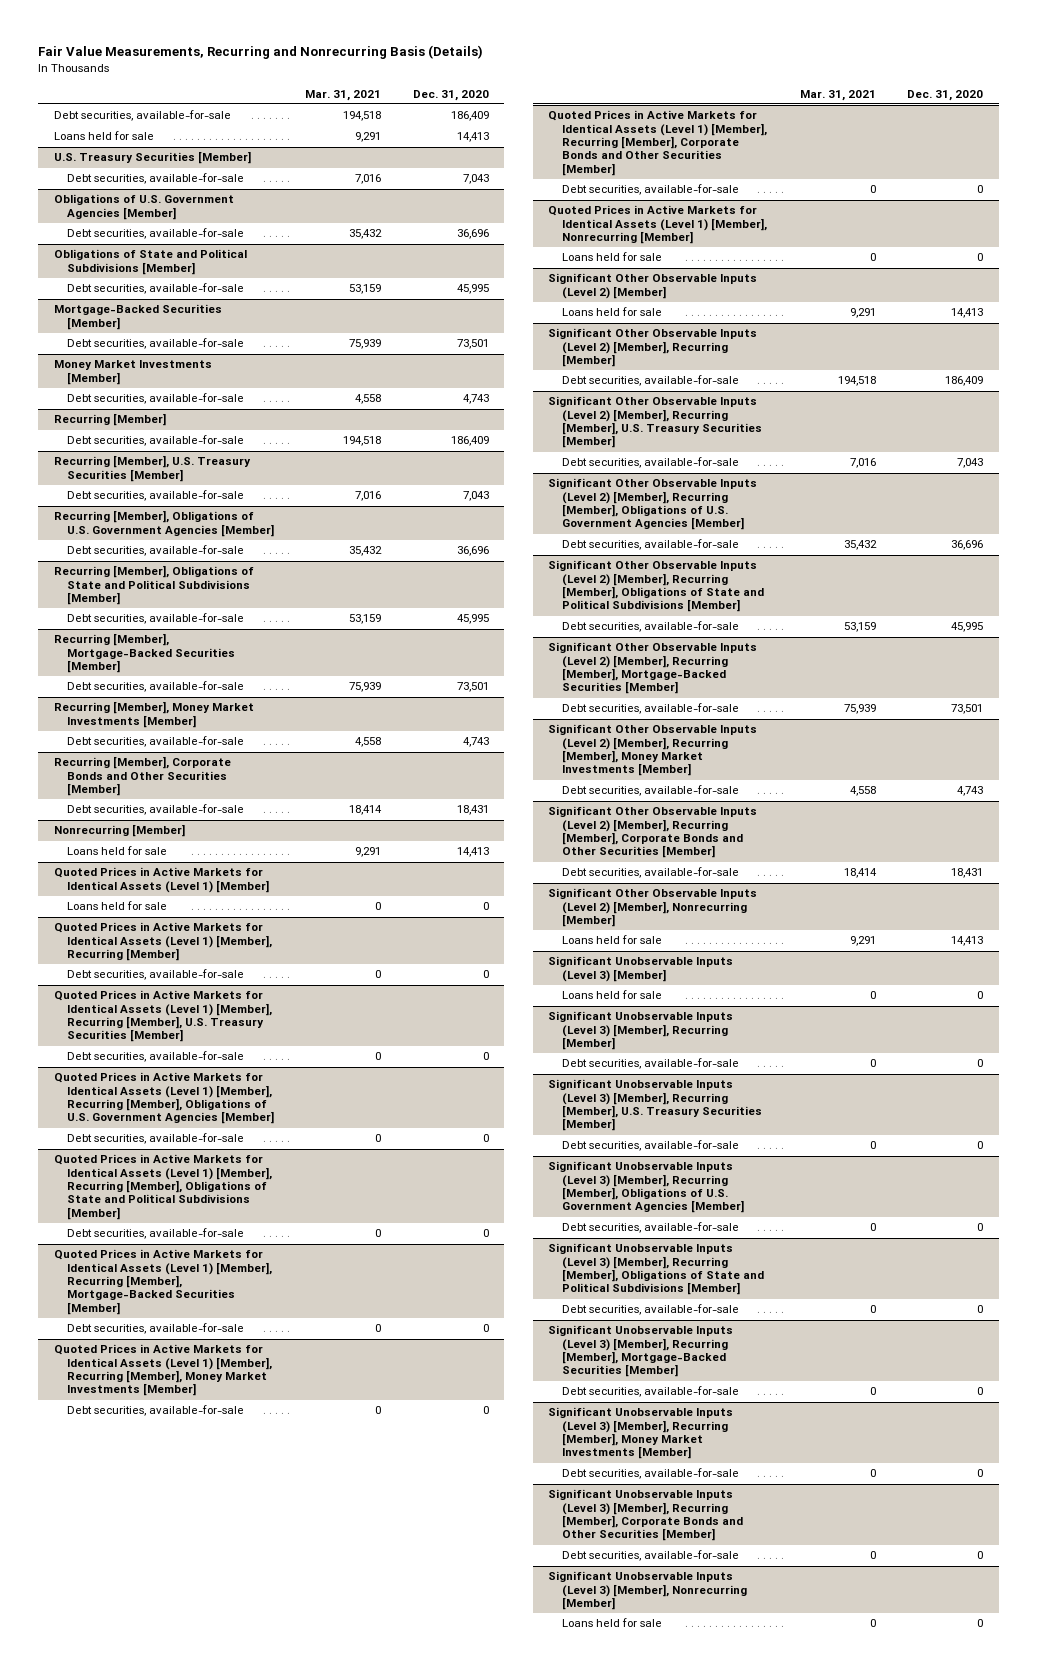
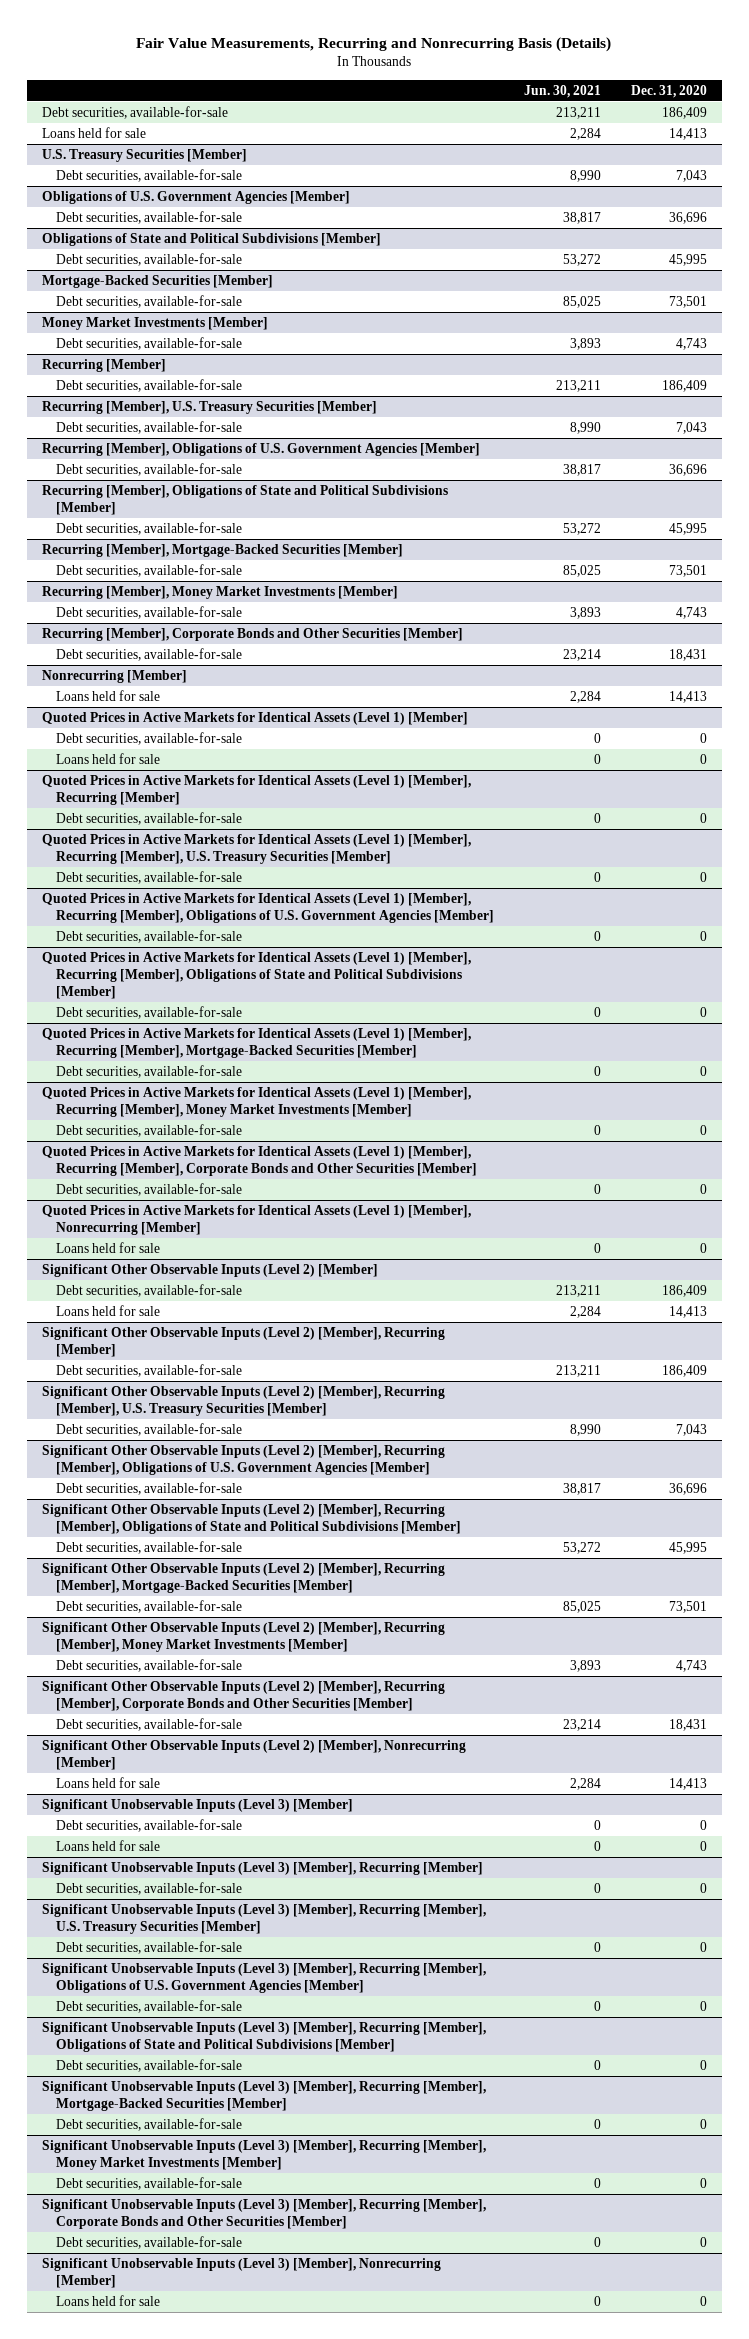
- | Mar. 31, 2021 | Dec. 31, 2020
+ | Jun. 30, 2021 | Dec. 31, 2020
@ Quoted Prices in Active Markets for Identical Assets (Level 1) [Member]
+ Debt securities, available-for-sale | 0 | 0
@ Significant Other Observable Inputs (Level 2) [Member]
+ Debt securities, available-for-sale | 213,211 | 186,409
@ Significant Unobservable Inputs (Level 3) [Member]
+ Debt securities, available-for-sale | 0 | 0

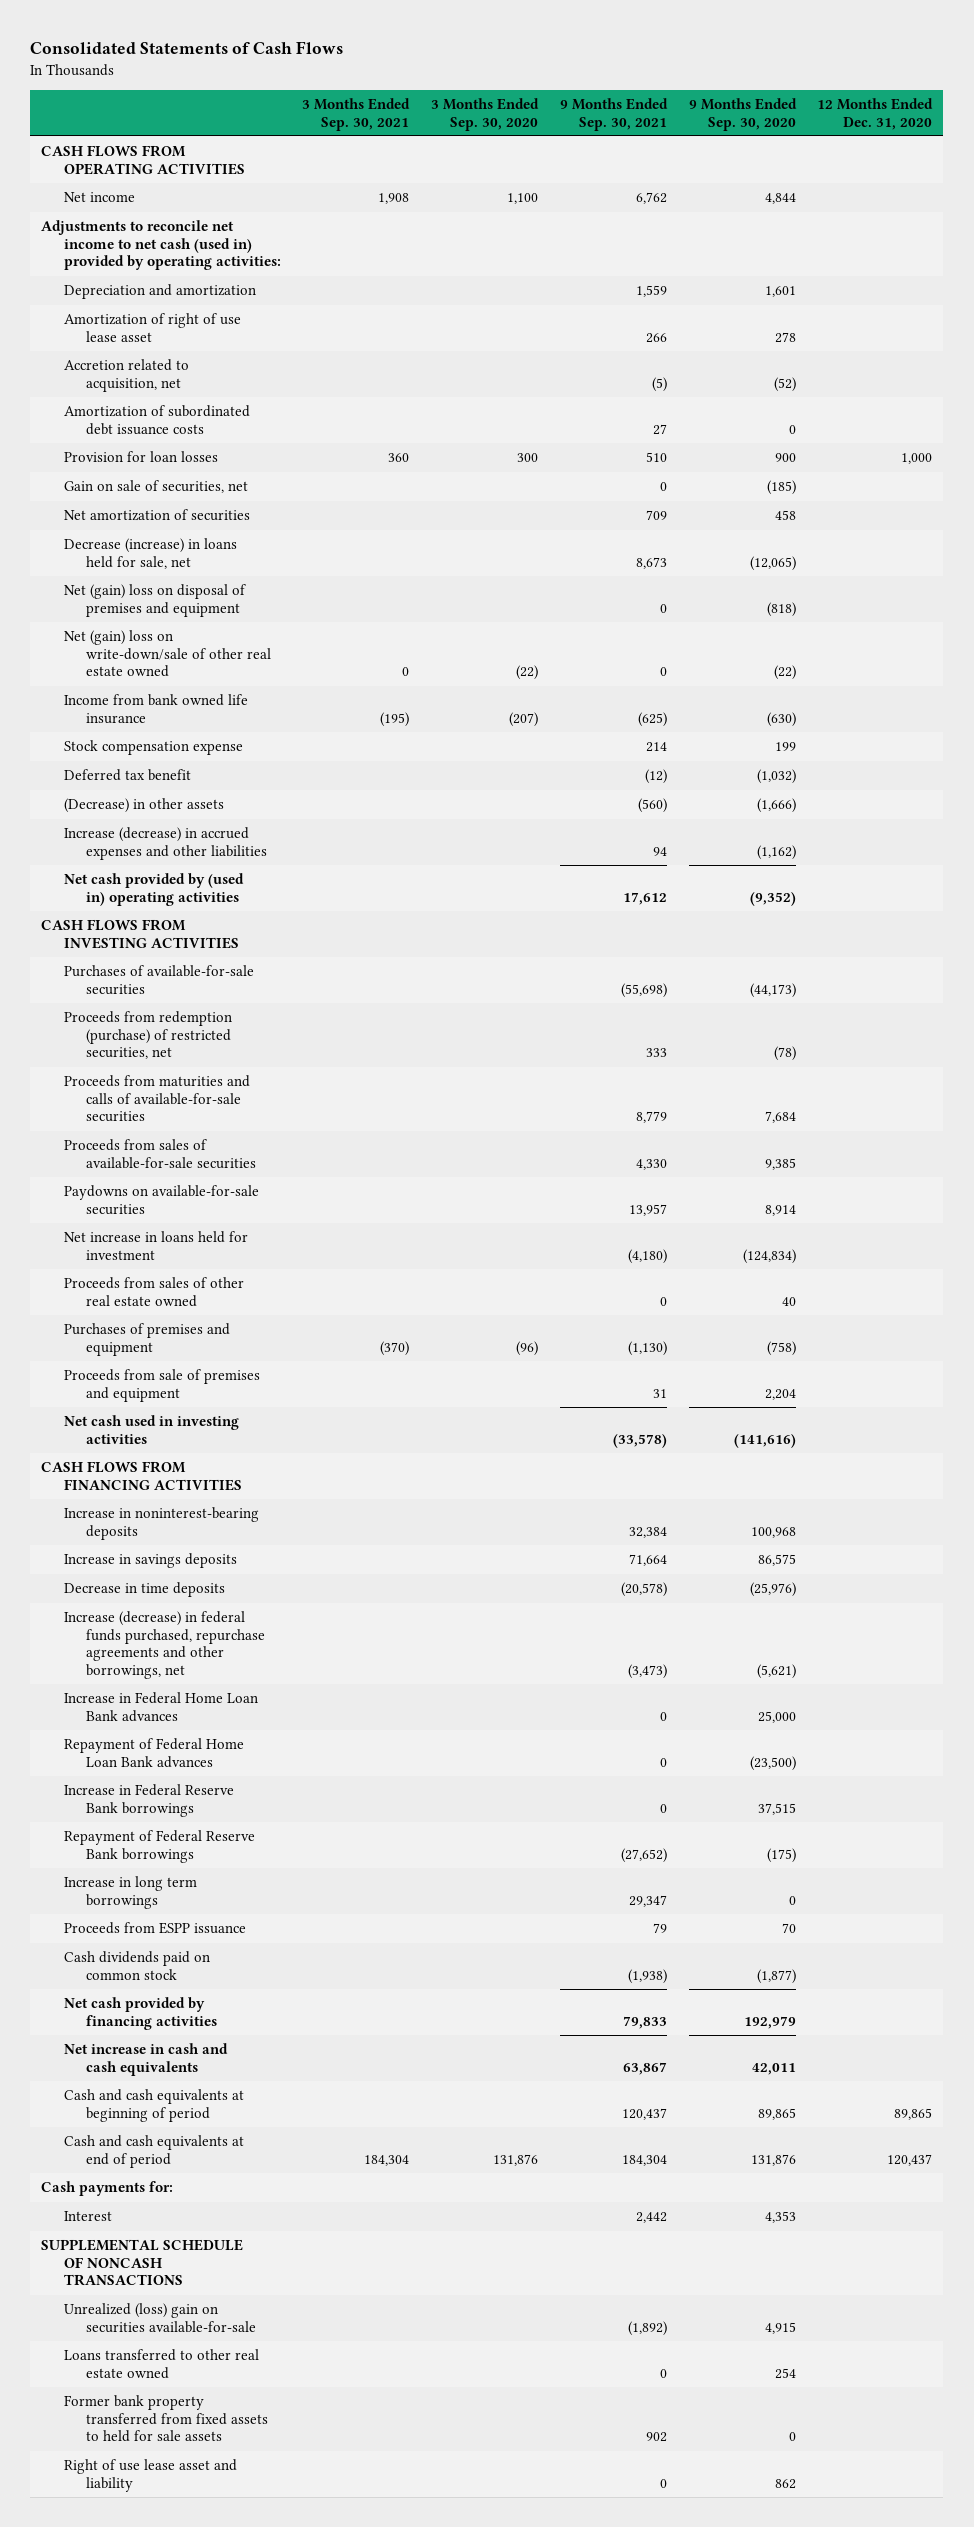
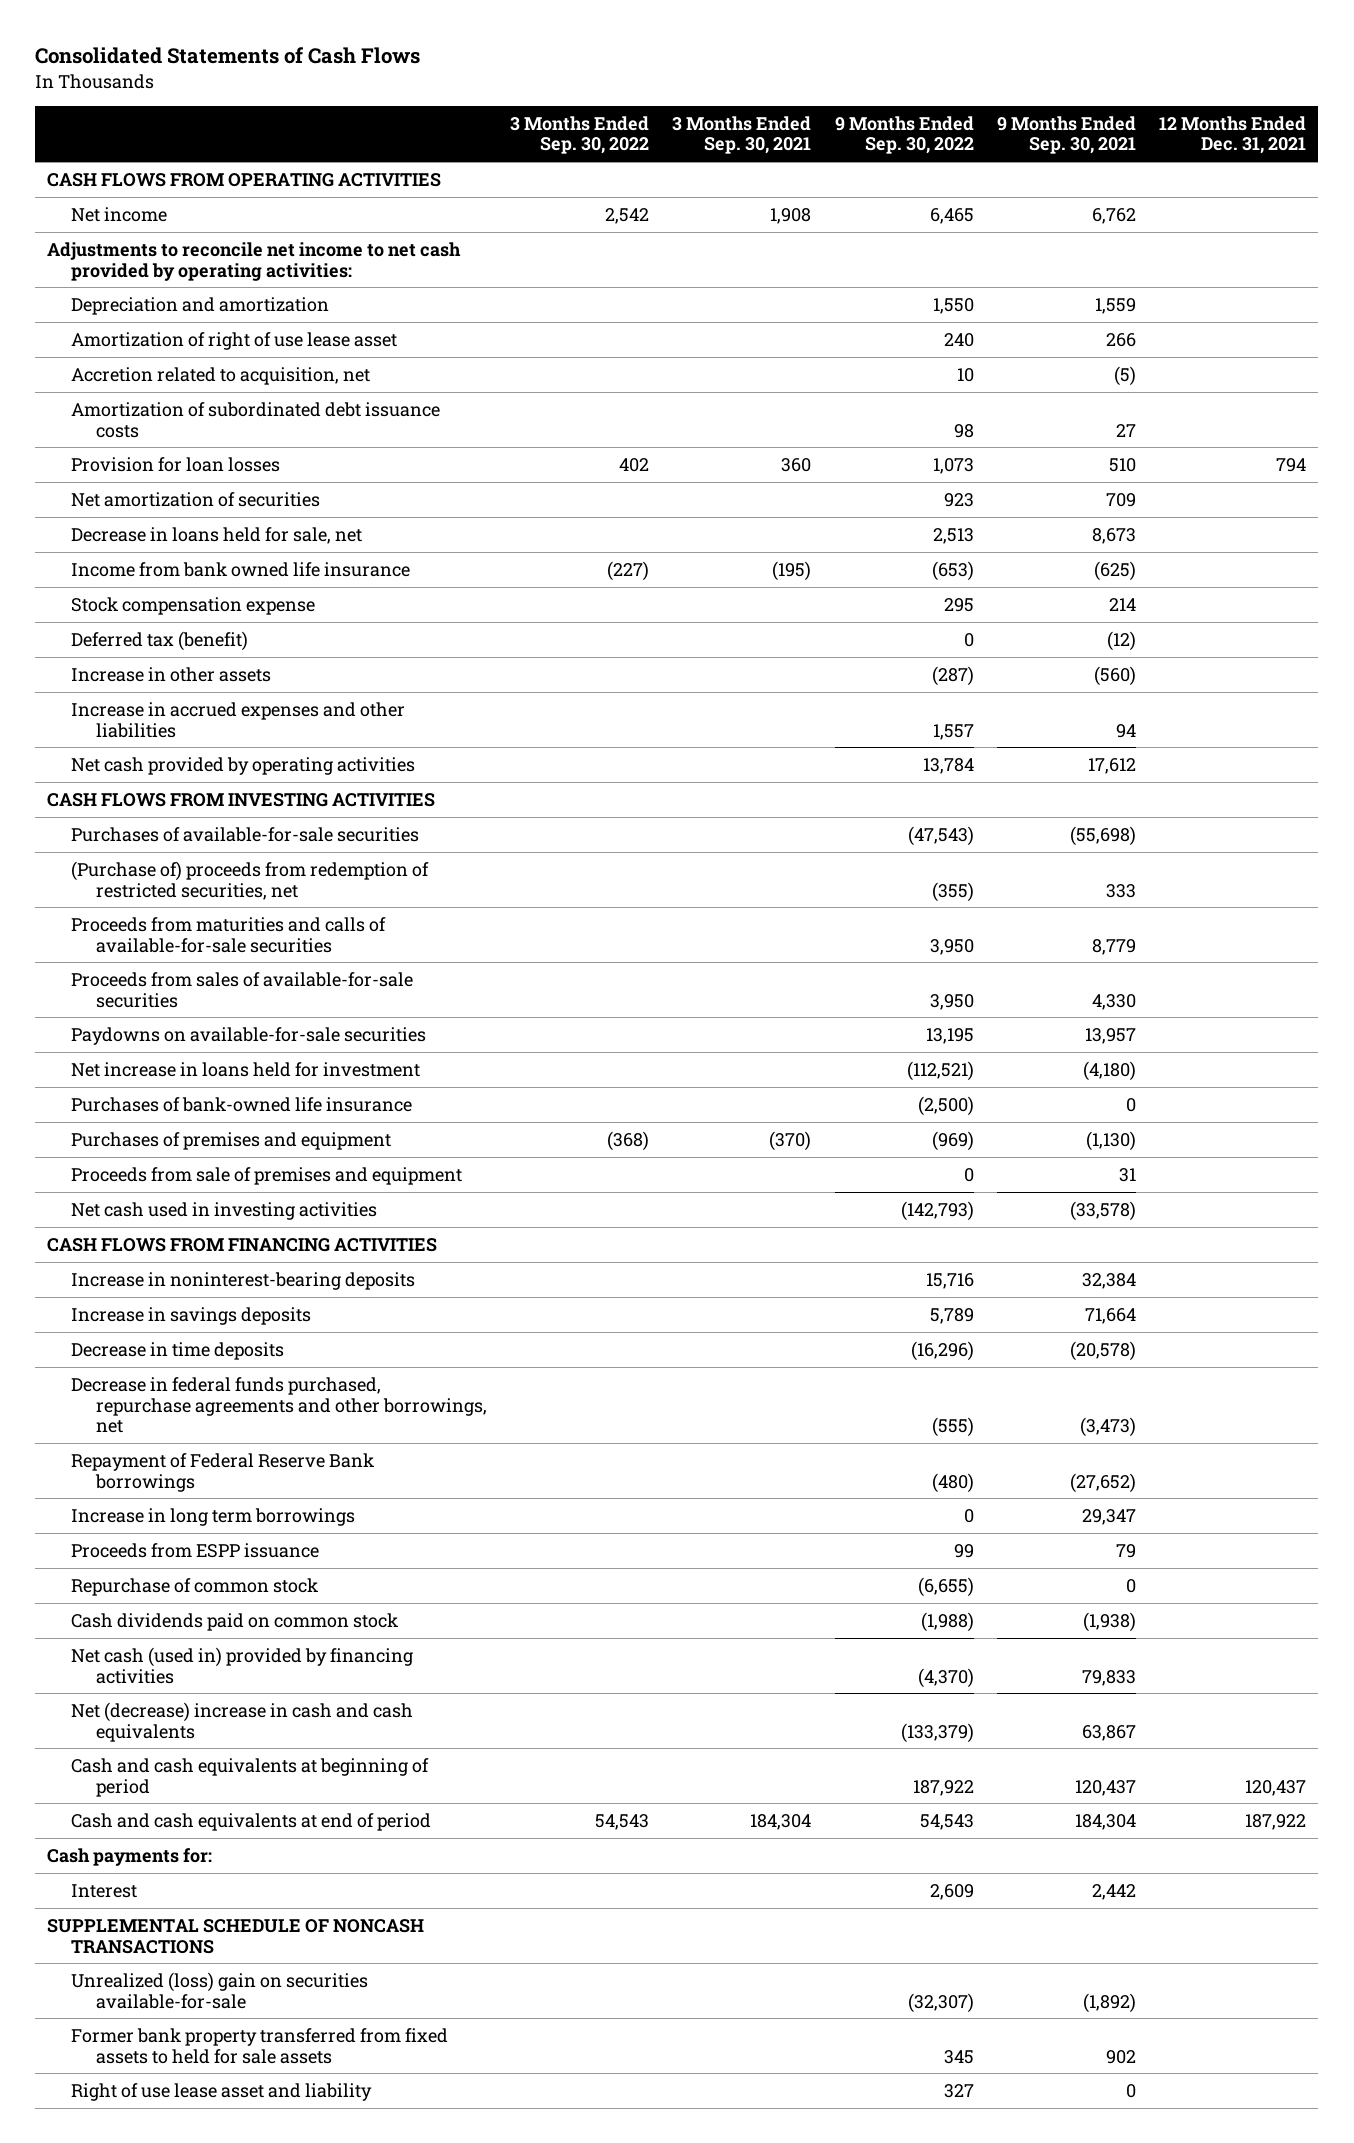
- | 3 Months Ended Sep. 30, 2021 | 3 Months Ended Sep. 30, 2020 | 9 Months Ended Sep. 30, 2021 | 9 Months Ended Sep. 30, 2020 | 12 Months Ended Dec. 31, 2020
+ | 3 Months Ended Sep. 30, 2022 | 3 Months Ended Sep. 30, 2021 | 9 Months Ended Sep. 30, 2022 | 9 Months Ended Sep. 30, 2021 | 12 Months Ended Dec. 31, 2021
- Adjustments to reconcile net income to net cash (used in) provided by operating activities:
+ Adjustments to reconcile net income to net cash provided by operating activities:
- Gain on sale of securities, net | | | 0 | (185) |
- Decrease (increase) in loans held for sale, net | | | 8,673 | (12,065) |
- Net (gain) loss on disposal of premises and equipment | | | 0 | (818) |
- Net (gain) loss on write-down/sale of other real estate owned | 0 | (22) | 0 | (22) |
+ Decrease in loans held for sale, net | | | 2,513 | 8,673 |
- Deferred tax benefit | | | (12) | (1,032) |
- (Decrease) in other assets | | | (560) | (1,666) |
- Increase (decrease) in accrued expenses and other liabilities | | | 94 | (1,162) |
- Net cash provided by (used in) operating activities | | | 17,612 | (9,352) |
+ Deferred tax (benefit) | | | 0 | (12) |
+ Increase in other assets | | | (287) | (560) |
+ Increase in accrued expenses and other liabilities | | | 1,557 | 94 |
+ Net cash provided by operating activities | | | 13,784 | 17,612 |
- Proceeds from redemption (purchase) of restricted securities, net | | | 333 | (78) |
+ (Purchase of) proceeds from redemption of restricted securities, net | | | (355) | 333 |
- Proceeds from sales of other real estate owned | | | 0 | 40 |
+ Purchases of bank-owned life insurance | | | (2,500) | 0 |
- Increase (decrease) in federal funds purchased, repurchase agreements and other borrowings, net | | | (3,473) | (5,621) |
- Increase in Federal Home Loan Bank advances | | | 0 | 25,000 |
- Repayment of Federal Home Loan Bank advances | | | 0 | (23,500) |
- Increase in Federal Reserve Bank borrowings | | | 0 | 37,515 |
+ Decrease in federal funds purchased, repurchase agreements and other borrowings, net | | | (555) | (3,473) |
+ Repurchase of common stock | | | (6,655) | 0 |
- Net cash provided by financing activities | | | 79,833 | 192,979 |
- Net increase in cash and cash equivalents | | | 63,867 | 42,011 |
+ Net cash (used in) provided by financing activities | | | (4,370) | 79,833 |
+ Net (decrease) increase in cash and cash equivalents | | | (133,379) | 63,867 |
- Loans transferred to other real estate owned | | | 0 | 254 |

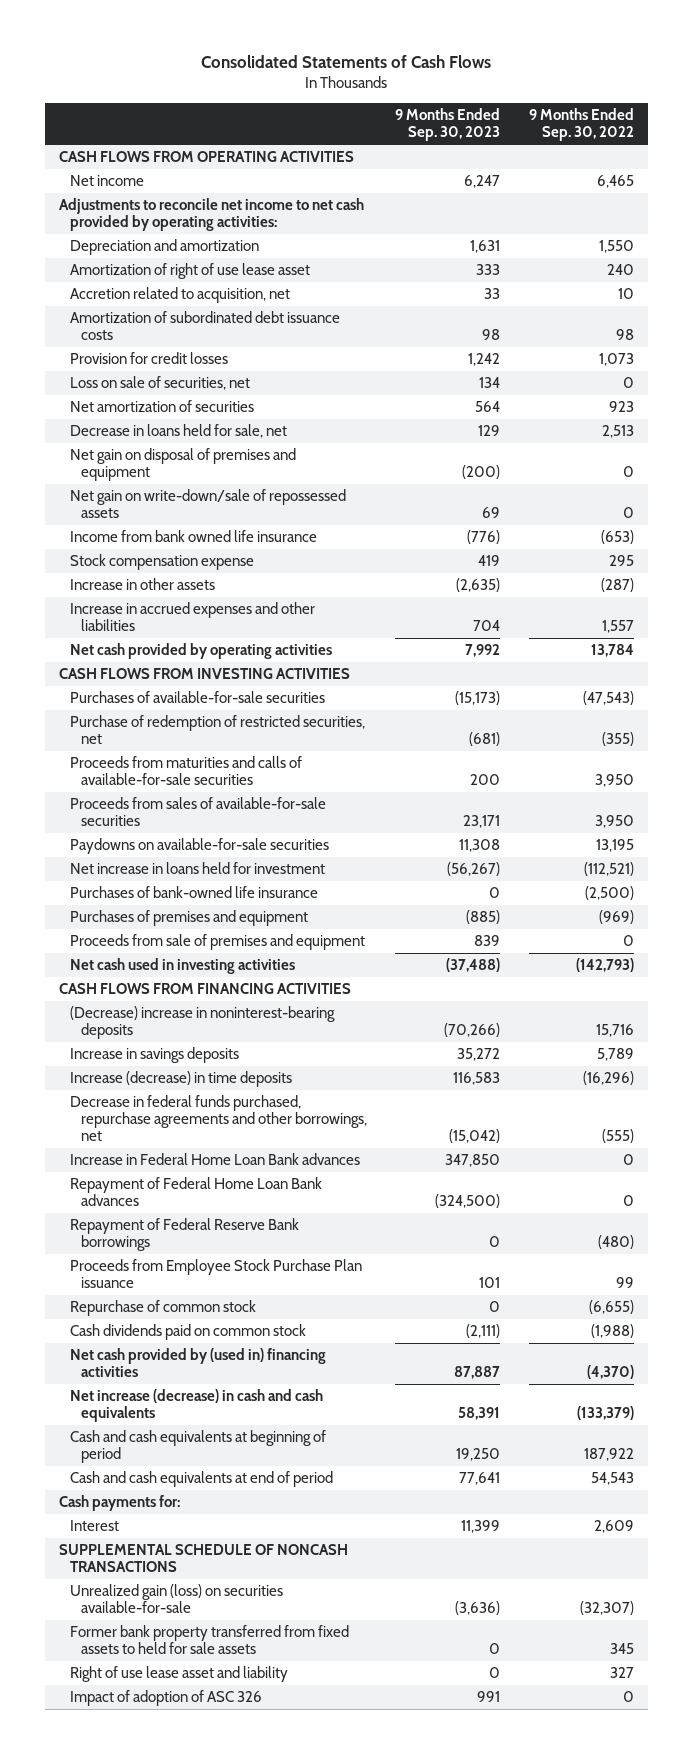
- | 3 Months Ended Sep. 30, 2022 | 3 Months Ended Sep. 30, 2021 | 9 Months Ended Sep. 30, 2022 | 9 Months Ended Sep. 30, 2021 | 12 Months Ended Dec. 31, 2021
+ | 9 Months Ended Sep. 30, 2023 | 9 Months Ended Sep. 30, 2022
- Provision for loan losses | 402 | 360 | 1,073 | 510 | 794
+ Provision for credit losses | 1,242 | 1,073
+ Loss on sale of securities, net | 134 | 0
+ Net gain on disposal of premises and equipment | (200) | 0
+ Net gain on write-down/sale of repossessed assets | 69 | 0
- Deferred tax (benefit) | | | 0 | (12) |
- (Purchase of) proceeds from redemption of restricted securities, net | | | (355) | 333 |
+ Purchase of redemption of restricted securities, net | (681) | (355)
- Increase in noninterest-bearing deposits | | | 15,716 | 32,384 |
+ (Decrease) increase in noninterest-bearing deposits | (70,266) | 15,716
- Decrease in time deposits | | | (16,296) | (20,578) |
+ Increase (decrease) in time deposits | 116,583 | (16,296)
+ Increase in Federal Home Loan Bank advances | 347,850 | 0
+ Repayment of Federal Home Loan Bank advances | (324,500) | 0
- Increase in long term borrowings | | | 0 | 29,347 |
- Proceeds from ESPP issuance | | | 99 | 79 |
+ Proceeds from Employee Stock Purchase Plan issuance | 101 | 99
- Net cash (used in) provided by financing activities | | | (4,370) | 79,833 |
- Net (decrease) increase in cash and cash equivalents | | | (133,379) | 63,867 |
+ Net cash provided by (used in) financing activities | 87,887 | (4,370)
+ Net increase (decrease) in cash and cash equivalents | 58,391 | (133,379)
- Unrealized (loss) gain on securities available-for-sale | | | (32,307) | (1,892) |
+ Unrealized gain (loss) on securities available-for-sale | (3,636) | (32,307)
+ Impact of adoption of ASC 326 | 991 | 0

